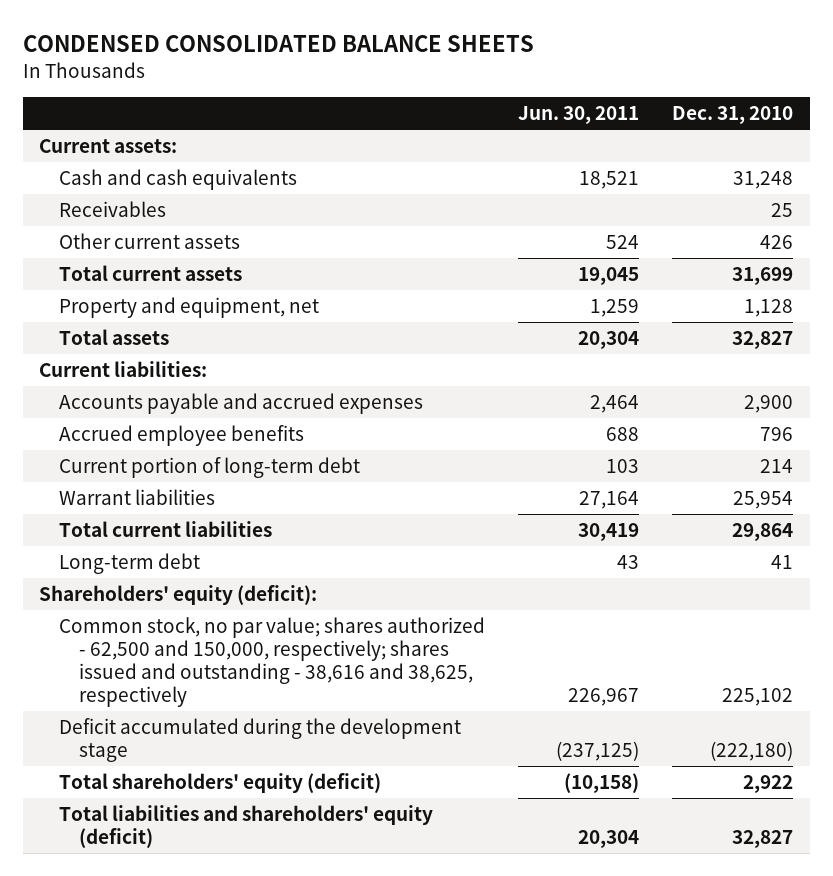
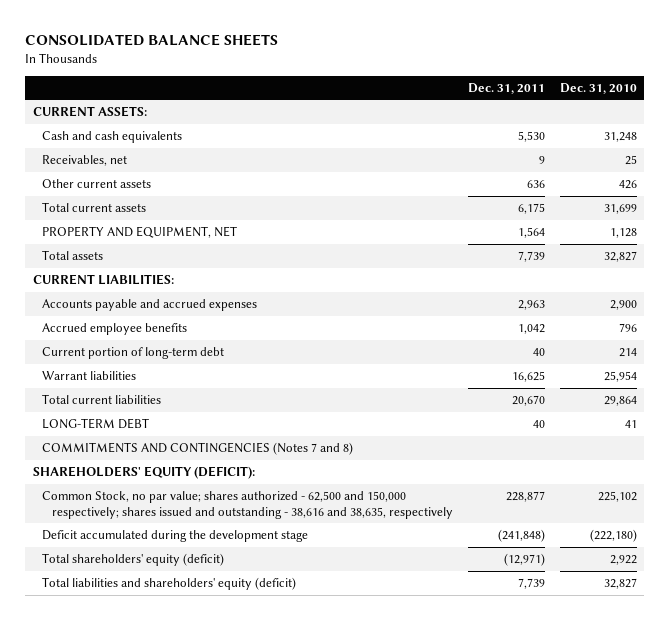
- CONDENSED CONSOLIDATED BALANCE SHEETS
+ CONSOLIDATED BALANCE SHEETS
- | Jun. 30, 2011 | Dec. 31, 2010
+ | Dec. 31, 2011 | Dec. 31, 2010
- Current assets:
+ CURRENT ASSETS:
- Receivables | | 25
+ Receivables, net | 9 | 25
- Property and equipment, net | 1,259 | 1,128
+ PROPERTY AND EQUIPMENT, NET | 1,564 | 1,128
- Current liabilities:
+ CURRENT LIABILITIES:
- Long-term debt | 43 | 41
- Shareholders' equity (deficit):
- Common stock, no par value; shares authorized - 62,500 and 150,000, respectively; shares issued and outstanding - 38,616 and 38,625, respectively | 226,967 | 225,102
+ LONG-TERM DEBT | 40 | 41
+ COMMITMENTS AND CONTINGENCIES (Notes 7 and 8)
+ SHAREHOLDERS' EQUITY (DEFICIT):
+ Common Stock, no par value; shares authorized - 62,500 and 150,000 respectively; shares issued and outstanding - 38,616 and 38,635, respectively | 228,877 | 225,102

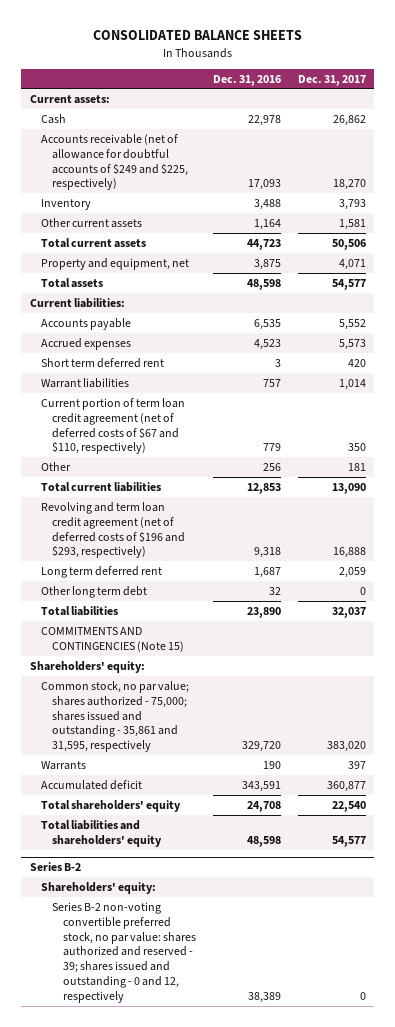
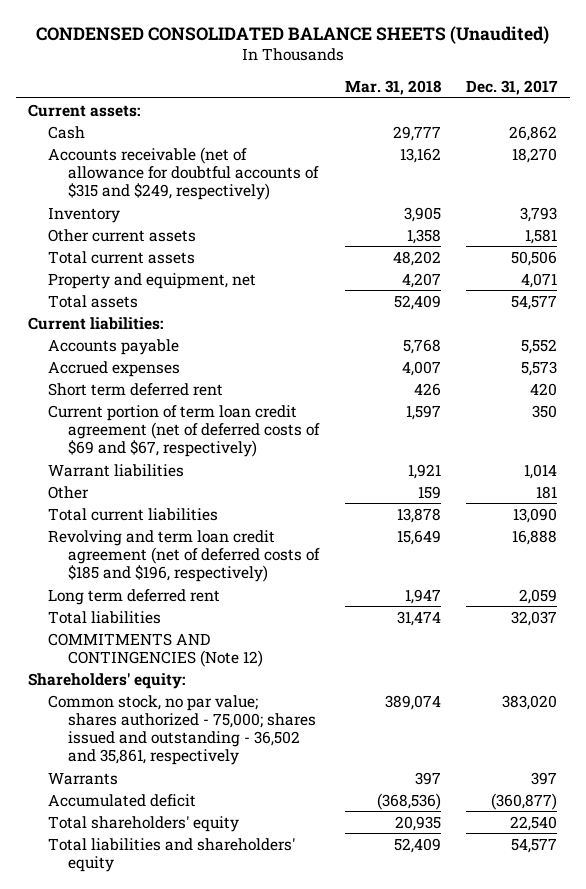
- CONSOLIDATED BALANCE SHEETS
+ CONDENSED CONSOLIDATED BALANCE SHEETS (Unaudited)
- | Dec. 31, 2016 | Dec. 31, 2017
+ | Mar. 31, 2018 | Dec. 31, 2017
- Accounts receivable (net of allowance for doubtful accounts of $249 and $225, respectively) | 17,093 | 18,270
+ Accounts receivable (net of allowance for doubtful accounts of $315 and $249, respectively) | 13,162 | 18,270
+ Current portion of term loan credit agreement (net of deferred costs of $69 and $67, respectively) | 1,597 | 350
- Current portion of term loan credit agreement (net of deferred costs of $67 and $110, respectively) | 779 | 350
- Revolving and term loan credit agreement (net of deferred costs of $196 and $293, respectively) | 9,318 | 16,888
+ Revolving and term loan credit agreement (net of deferred costs of $185 and $196, respectively) | 15,649 | 16,888
- Other long term debt | 32 | 0
- COMMITMENTS AND CONTINGENCIES (Note 15)
+ COMMITMENTS AND CONTINGENCIES (Note 12)
- Common stock, no par value; shares authorized - 75,000; shares issued and outstanding - 35,861 and 31,595, respectively | 329,720 | 383,020
+ Common stock, no par value; shares authorized - 75,000; shares issued and outstanding - 36,502 and 35,861, respectively | 389,074 | 383,020
- Accumulated deficit | 343,591 | 360,877
+ Accumulated deficit | (368,536) | (360,877)
- Series B-2
- Shareholders' equity:
- Series B-2 non-voting convertible preferred stock, no par value: shares authorized and reserved - 39; shares issued and outstanding - 0 and 12, respectively | 38,389 | 0

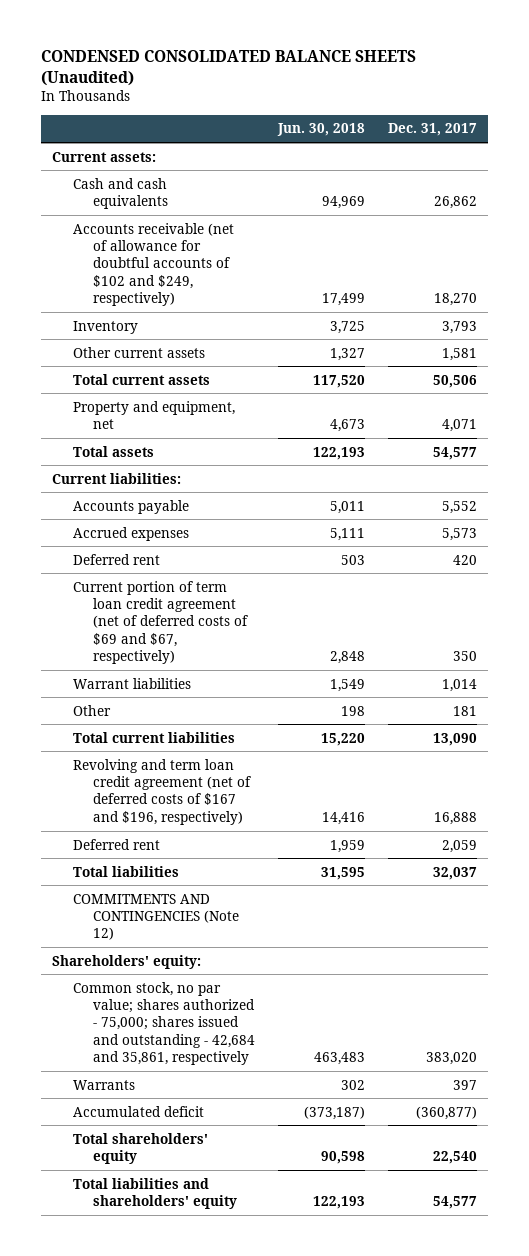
- | Mar. 31, 2018 | Dec. 31, 2017
+ | Jun. 30, 2018 | Dec. 31, 2017
- Cash | 29,777 | 26,862
- Accounts receivable (net of allowance for doubtful accounts of $315 and $249, respectively) | 13,162 | 18,270
+ Cash and cash equivalents | 94,969 | 26,862
+ Accounts receivable (net of allowance for doubtful accounts of $102 and $249, respectively) | 17,499 | 18,270
- Short term deferred rent | 426 | 420
+ Deferred rent | 503 | 420
- Revolving and term loan credit agreement (net of deferred costs of $185 and $196, respectively) | 15,649 | 16,888
- Long term deferred rent | 1,947 | 2,059
+ Revolving and term loan credit agreement (net of deferred costs of $167 and $196, respectively) | 14,416 | 16,888
+ Deferred rent | 1,959 | 2,059
- Common stock, no par value; shares authorized - 75,000; shares issued and outstanding - 36,502 and 35,861, respectively | 389,074 | 383,020
+ Common stock, no par value; shares authorized - 75,000; shares issued and outstanding - 42,684 and 35,861, respectively | 463,483 | 383,020

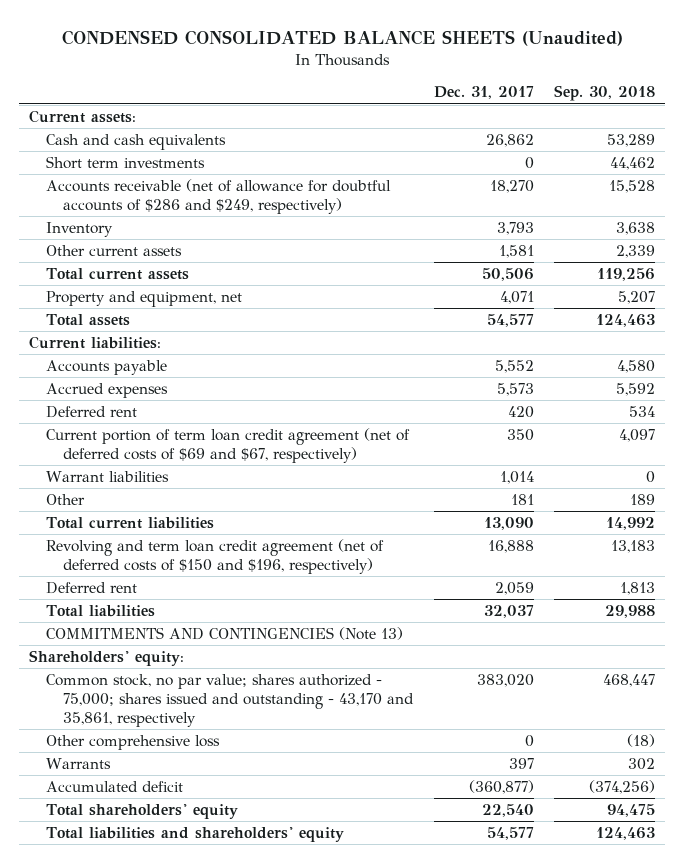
- | Jun. 30, 2018 | Dec. 31, 2017
+ | Dec. 31, 2017 | Sep. 30, 2018
- Accounts receivable (net of allowance for doubtful accounts of $102 and $249, respectively) | 17,499 | 18,270
+ Short term investments | 0 | 44,462
+ Accounts receivable (net of allowance for doubtful accounts of $286 and $249, respectively) | 18,270 | 15,528
- Revolving and term loan credit agreement (net of deferred costs of $167 and $196, respectively) | 14,416 | 16,888
+ Revolving and term loan credit agreement (net of deferred costs of $150 and $196, respectively) | 16,888 | 13,183
- COMMITMENTS AND CONTINGENCIES (Note 12)
+ COMMITMENTS AND CONTINGENCIES (Note 13)
- Common stock, no par value; shares authorized - 75,000; shares issued and outstanding - 42,684 and 35,861, respectively | 463,483 | 383,020
+ Common stock, no par value; shares authorized - 75,000; shares issued and outstanding - 43,170 and 35,861, respectively | 383,020 | 468,447
+ Other comprehensive loss | 0 | (18)

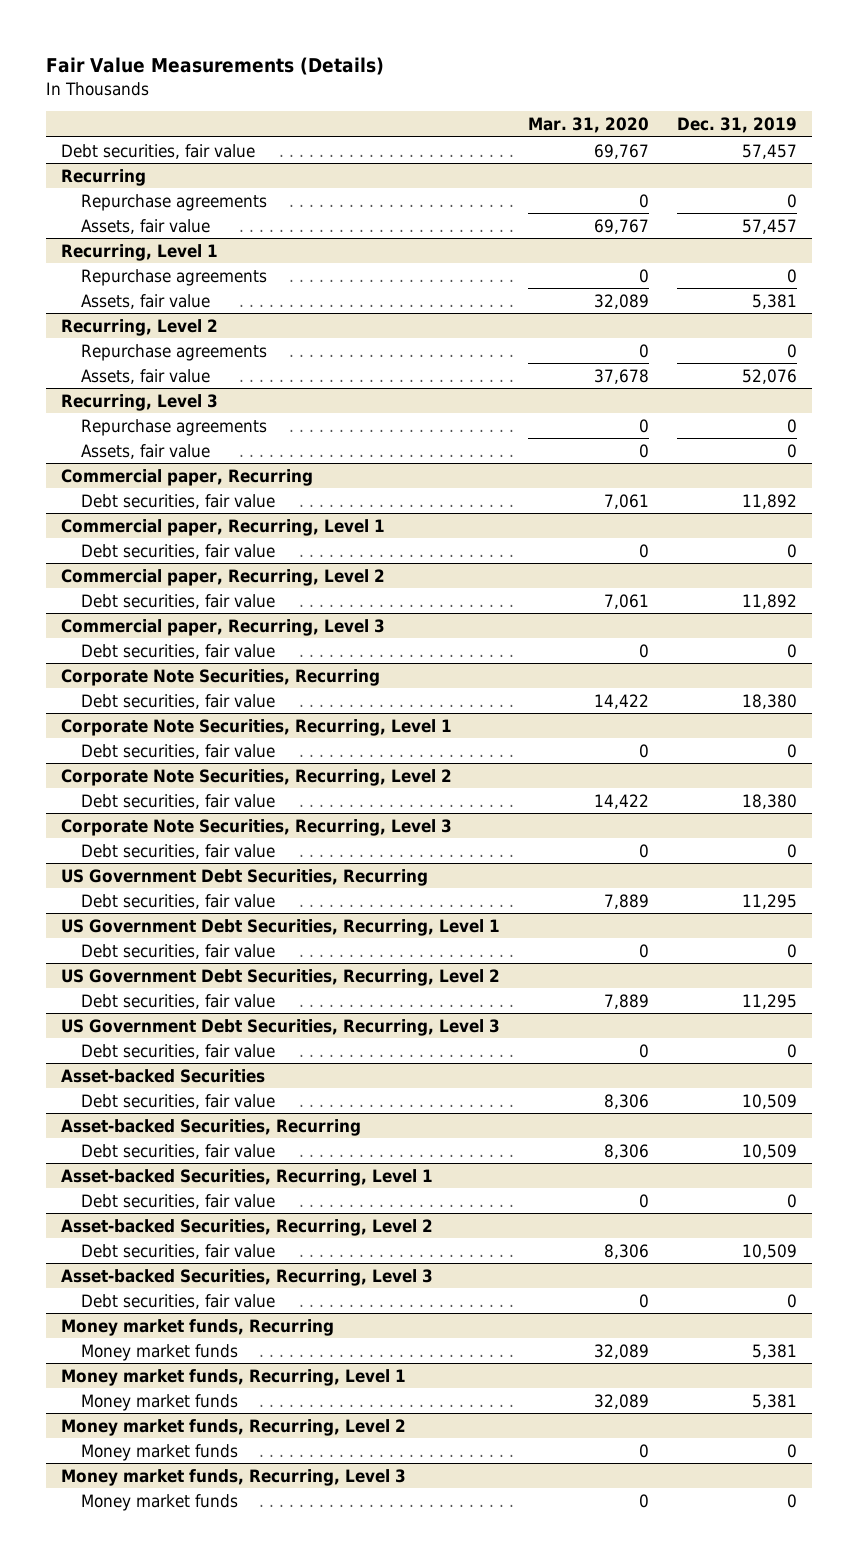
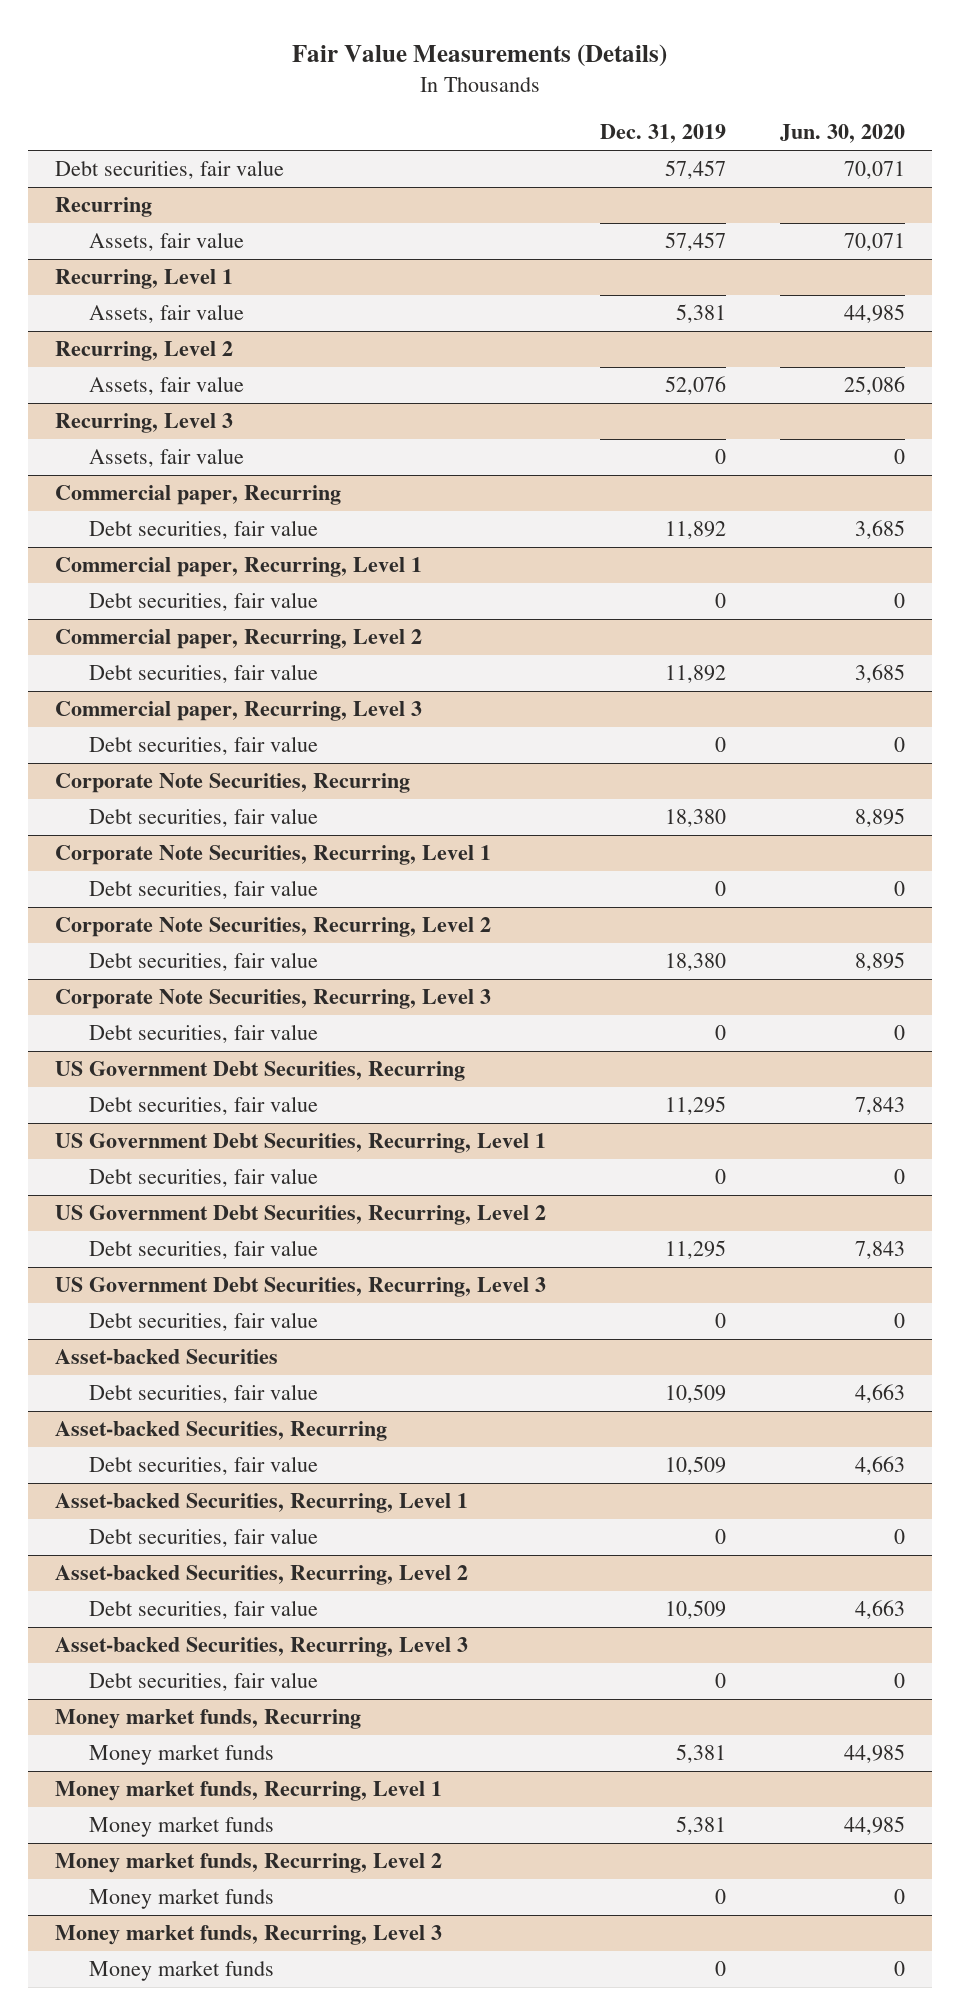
- | Mar. 31, 2020 | Dec. 31, 2019
+ | Dec. 31, 2019 | Jun. 30, 2020
@ Recurring
- Repurchase agreements | 0 | 0
@ Recurring, Level 1
- Repurchase agreements | 0 | 0
@ Recurring, Level 2
- Repurchase agreements | 0 | 0
@ Recurring, Level 3
- Repurchase agreements | 0 | 0

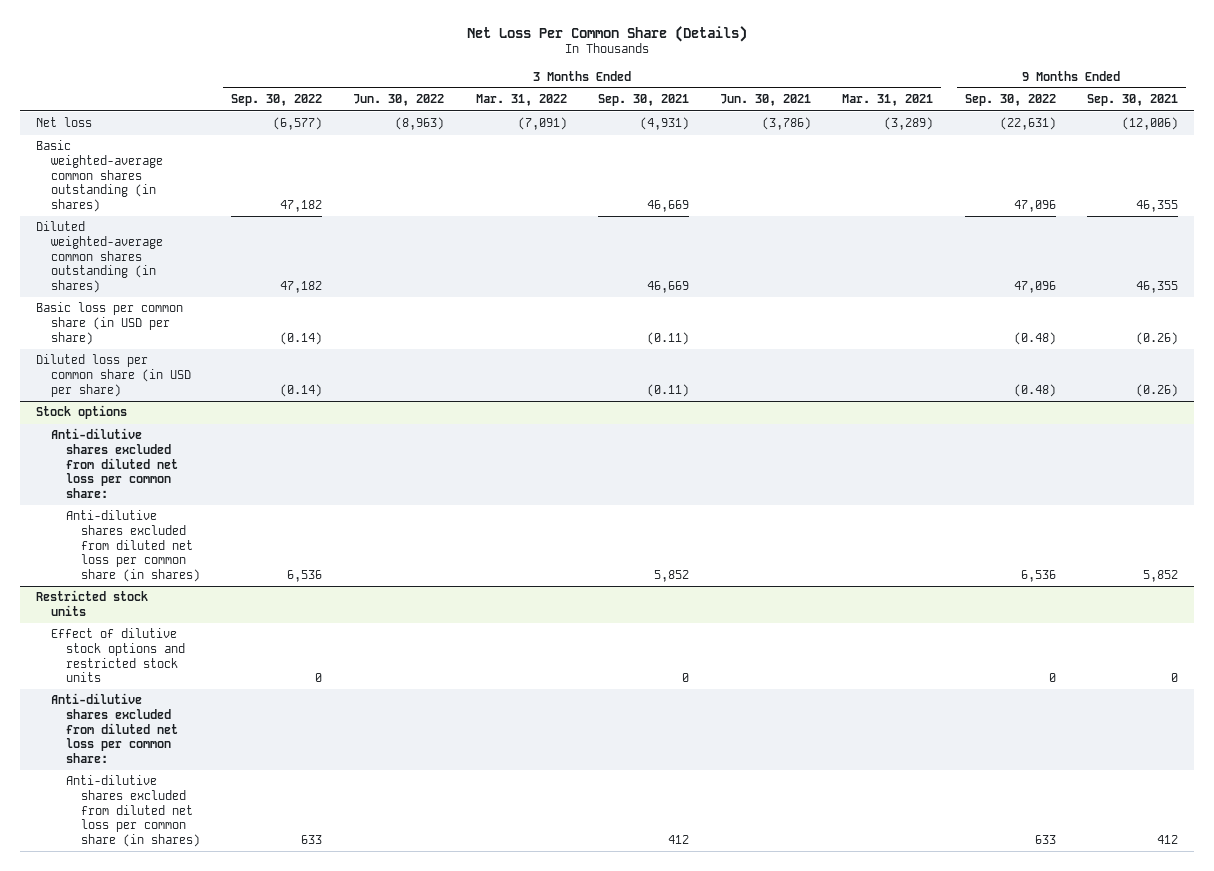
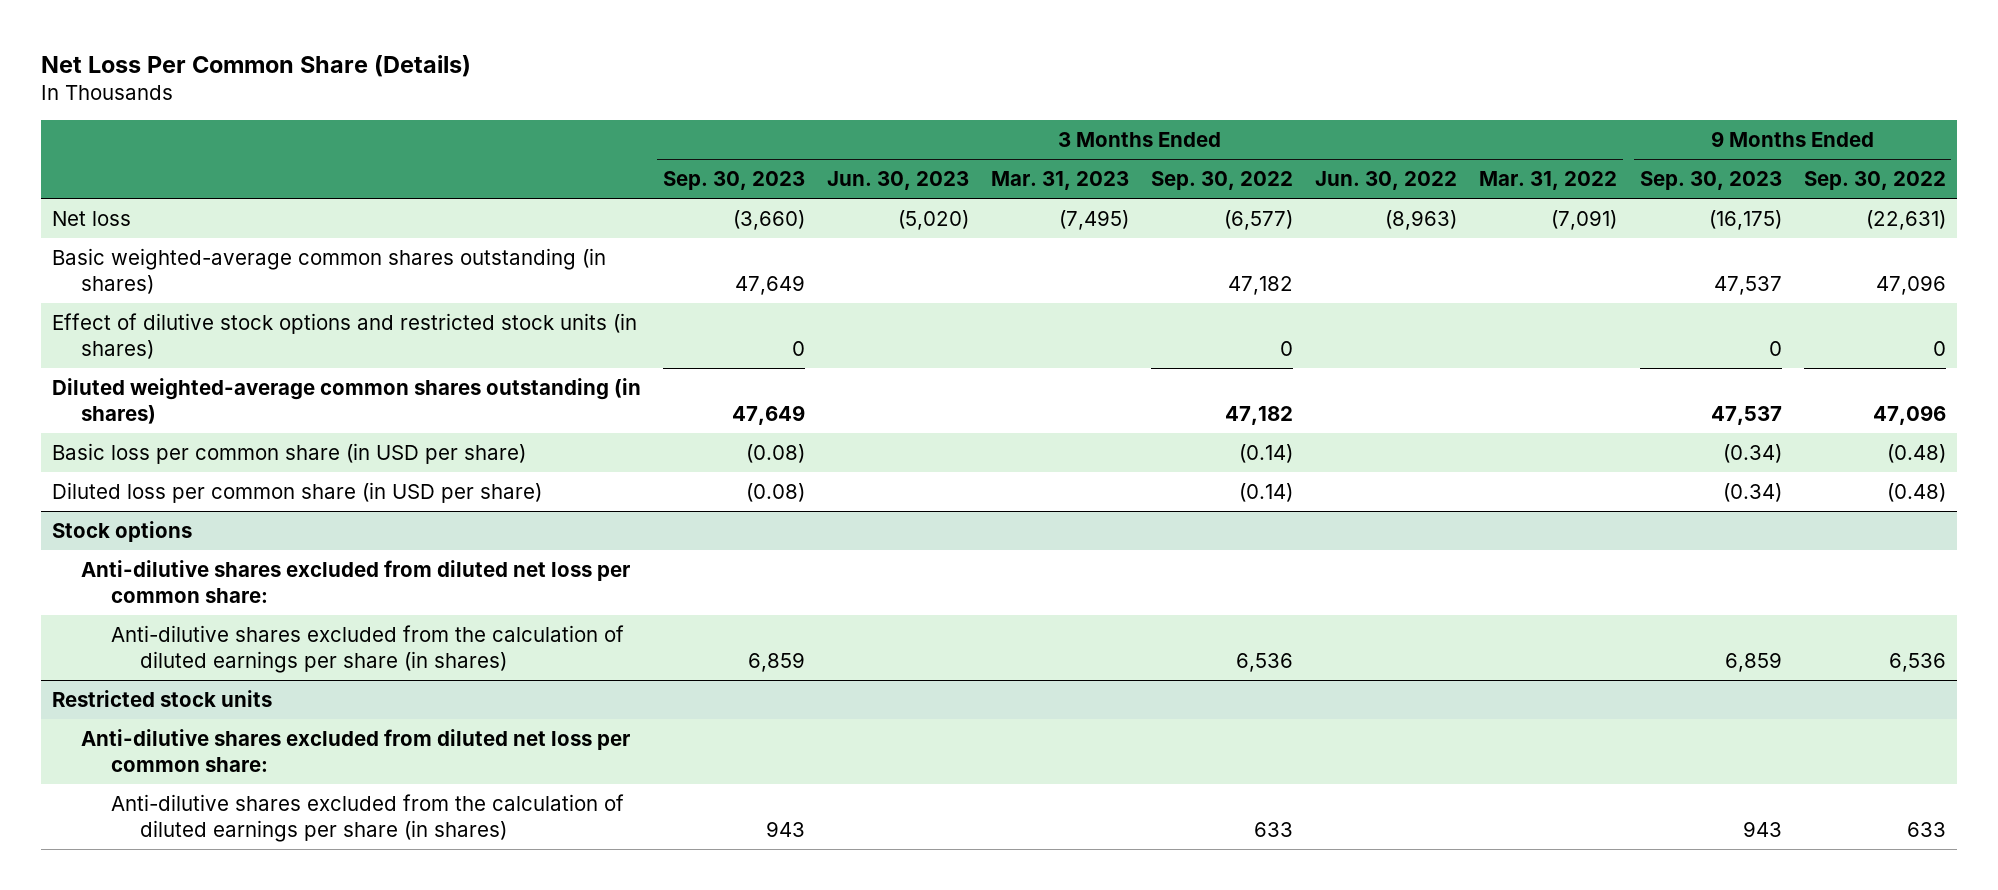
- | 3 Months Ended Sep. 30, 2022 | 3 Months Ended Jun. 30, 2022 | 3 Months Ended Mar. 31, 2022 | 3 Months Ended Sep. 30, 2021 | 3 Months Ended Jun. 30, 2021 | 3 Months Ended Mar. 31, 2021 | 9 Months Ended Sep. 30, 2022 | 9 Months Ended Sep. 30, 2021
+ | 3 Months Ended Sep. 30, 2023 | 3 Months Ended Jun. 30, 2023 | 3 Months Ended Mar. 31, 2023 | 3 Months Ended Sep. 30, 2022 | 3 Months Ended Jun. 30, 2022 | 3 Months Ended Mar. 31, 2022 | 9 Months Ended Sep. 30, 2023 | 9 Months Ended Sep. 30, 2022
+ Effect of dilutive stock options and restricted stock units (in shares) | 0 | | | 0 | | | 0 | 0
@ Stock options
- Anti-dilutive shares excluded from diluted net loss per common share (in shares) | 6,536 | | | 5,852 | | | 6,536 | 5,852
+ Anti-dilutive shares excluded from the calculation of diluted earnings per share (in shares) | 6,859 | | | 6,536 | | | 6,859 | 6,536
@ Restricted stock units
- Effect of dilutive stock options and restricted stock units | 0 | | | 0 | | | 0 | 0
- Anti-dilutive shares excluded from diluted net loss per common share (in shares) | 633 | | | 412 | | | 633 | 412
+ Anti-dilutive shares excluded from the calculation of diluted earnings per share (in shares) | 943 | | | 633 | | | 943 | 633

